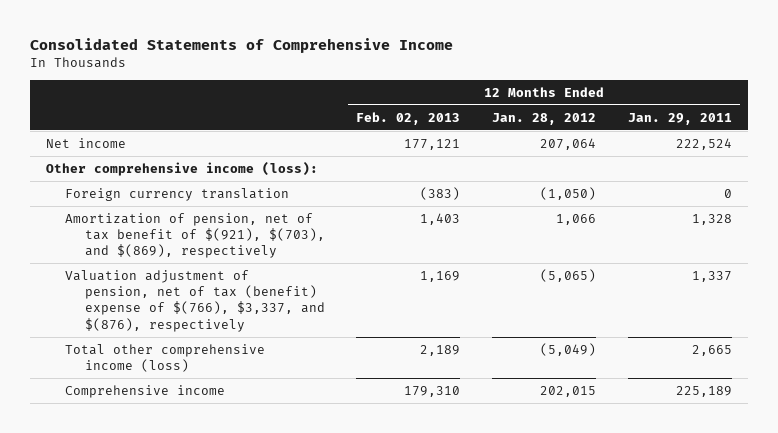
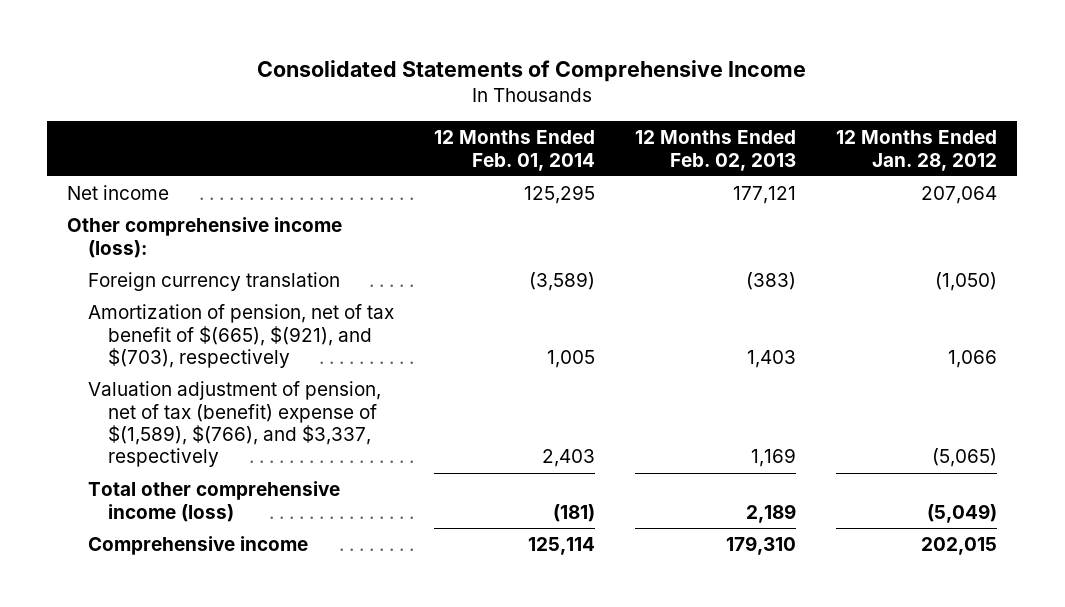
- | 12 Months Ended Feb. 02, 2013 | 12 Months Ended Jan. 28, 2012 | 12 Months Ended Jan. 29, 2011
+ | 12 Months Ended Feb. 01, 2014 | 12 Months Ended Feb. 02, 2013 | 12 Months Ended Jan. 28, 2012
- Amortization of pension, net of tax benefit of $(921), $(703), and $(869), respectively | 1,403 | 1,066 | 1,328
- Valuation adjustment of pension, net of tax (benefit) expense of $(766), $3,337, and $(876), respectively | 1,169 | (5,065) | 1,337
+ Amortization of pension, net of tax benefit of $(665), $(921), and $(703), respectively | 1,005 | 1,403 | 1,066
+ Valuation adjustment of pension, net of tax (benefit) expense of $(1,589), $(766), and $3,337, respectively | 2,403 | 1,169 | (5,065)

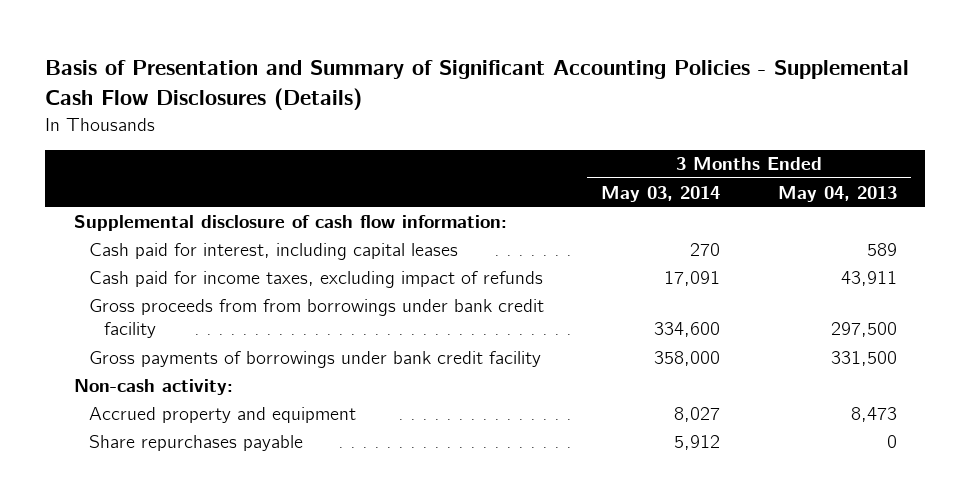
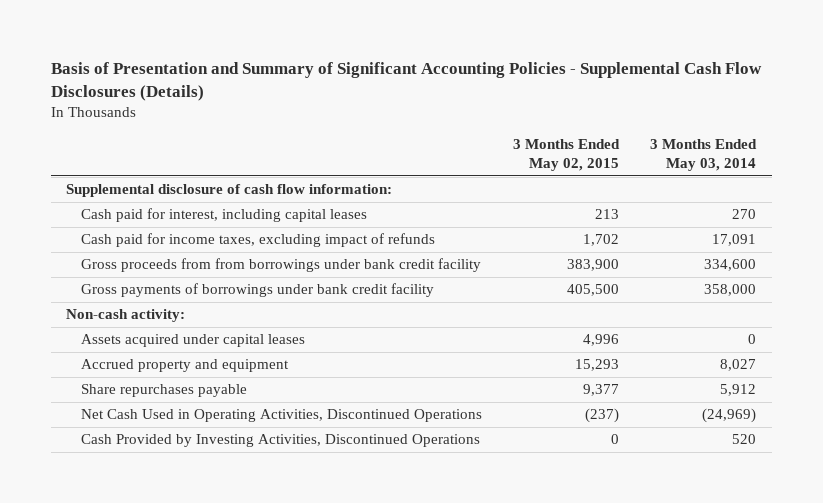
- | 3 Months Ended May 03, 2014 | 3 Months Ended May 04, 2013
+ | 3 Months Ended May 02, 2015 | 3 Months Ended May 03, 2014
+ Assets acquired under capital leases | 4,996 | 0
+ Net Cash Used in Operating Activities, Discontinued Operations | (237) | (24,969)
+ Cash Provided by Investing Activities, Discontinued Operations | 0 | 520

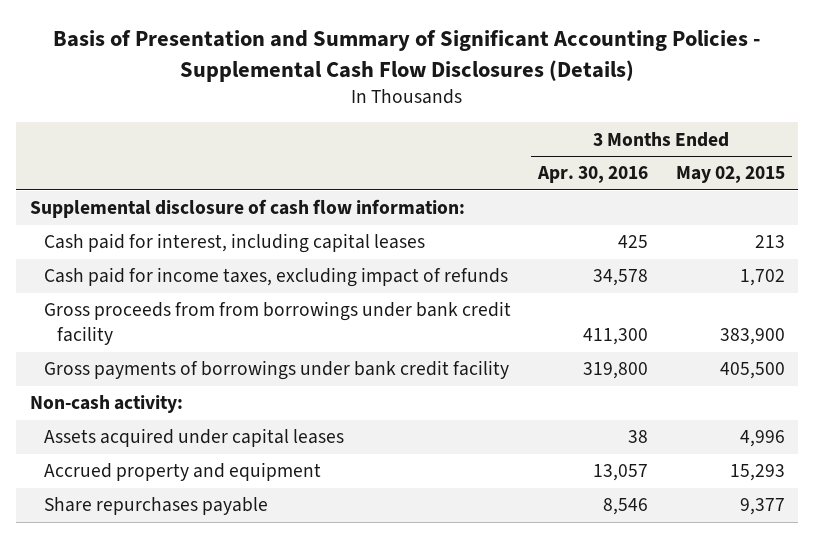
- | 3 Months Ended May 02, 2015 | 3 Months Ended May 03, 2014
+ | 3 Months Ended Apr. 30, 2016 | 3 Months Ended May 02, 2015
- Net Cash Used in Operating Activities, Discontinued Operations | (237) | (24,969)
- Cash Provided by Investing Activities, Discontinued Operations | 0 | 520

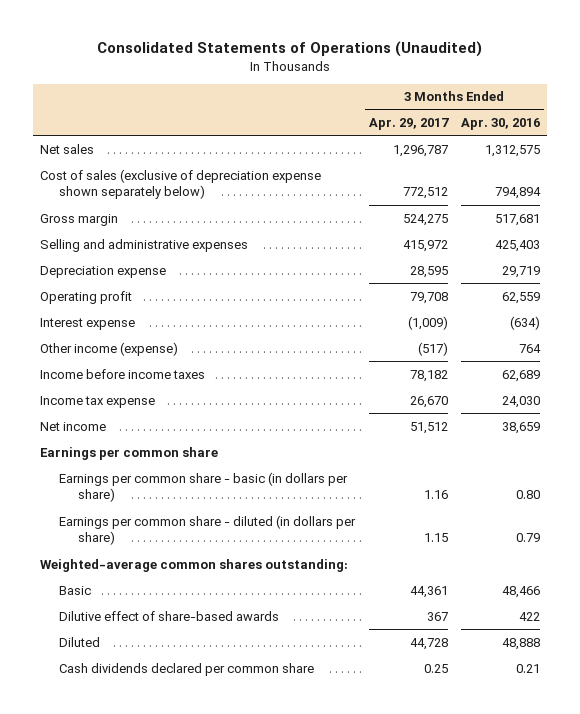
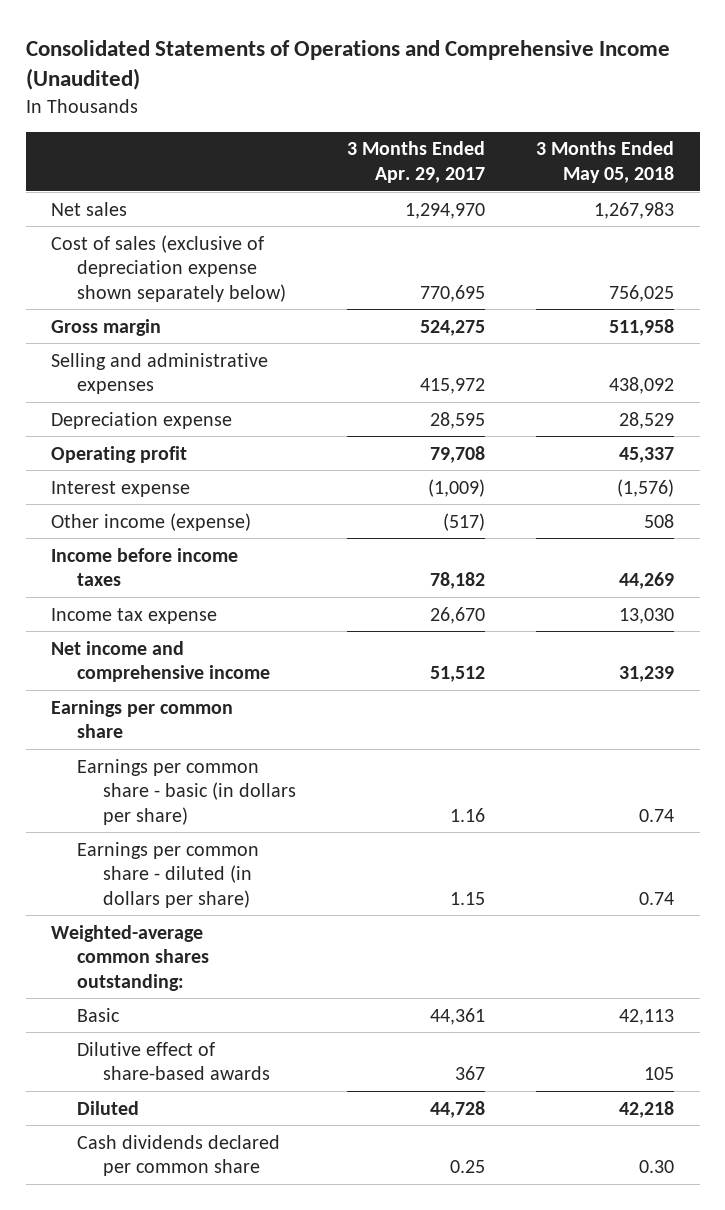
- Consolidated Statements of Operations (Unaudited)
+ Consolidated Statements of Operations and Comprehensive Income (Unaudited)
- | 3 Months Ended Apr. 29, 2017 | 3 Months Ended Apr. 30, 2016
+ | 3 Months Ended Apr. 29, 2017 | 3 Months Ended May 05, 2018
- Net sales | 1,296,787 | 1,312,575
- Cost of sales (exclusive of depreciation expense shown separately below) | 772,512 | 794,894
+ Net sales | 1,294,970 | 1,267,983
+ Cost of sales (exclusive of depreciation expense shown separately below) | 770,695 | 756,025
- Net income | 51,512 | 38,659
+ Net income and comprehensive income | 51,512 | 31,239

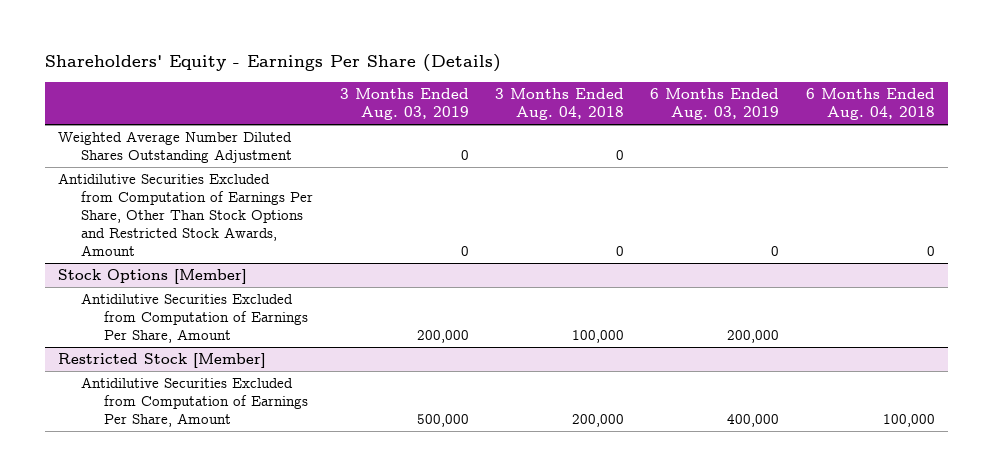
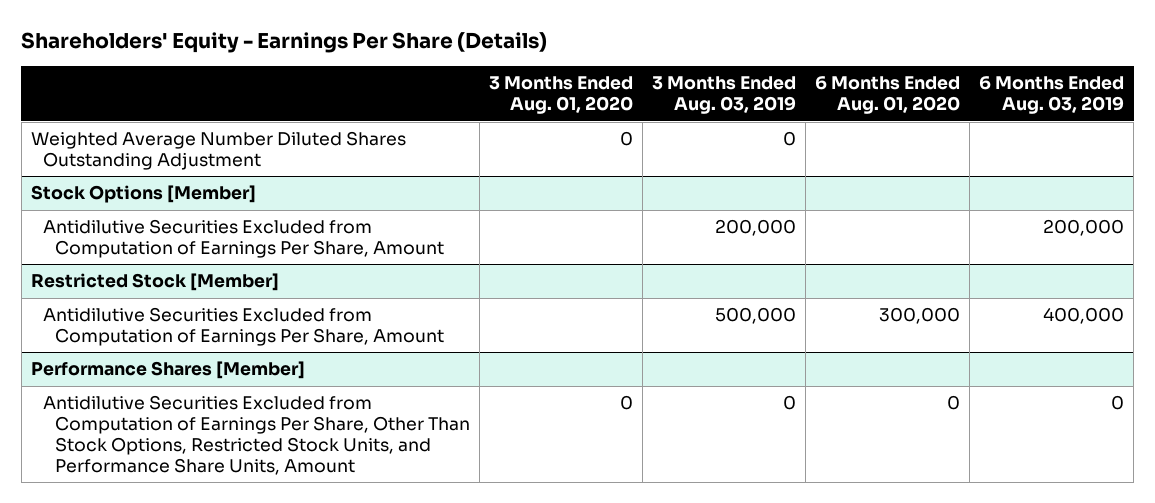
- | 3 Months Ended Aug. 03, 2019 | 3 Months Ended Aug. 04, 2018 | 6 Months Ended Aug. 03, 2019 | 6 Months Ended Aug. 04, 2018
+ | 3 Months Ended Aug. 01, 2020 | 3 Months Ended Aug. 03, 2019 | 6 Months Ended Aug. 01, 2020 | 6 Months Ended Aug. 03, 2019
- Antidilutive Securities Excluded from Computation of Earnings Per Share, Other Than Stock Options and Restricted Stock Awards, Amount | 0 | 0 | 0 | 0
+ Performance Shares [Member]
+ Antidilutive Securities Excluded from Computation of Earnings Per Share, Other Than Stock Options, Restricted Stock Units, and Performance Share Units, Amount | 0 | 0 | 0 | 0

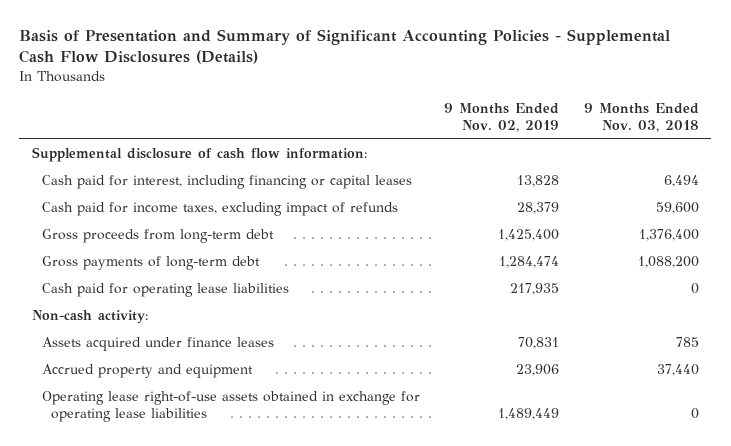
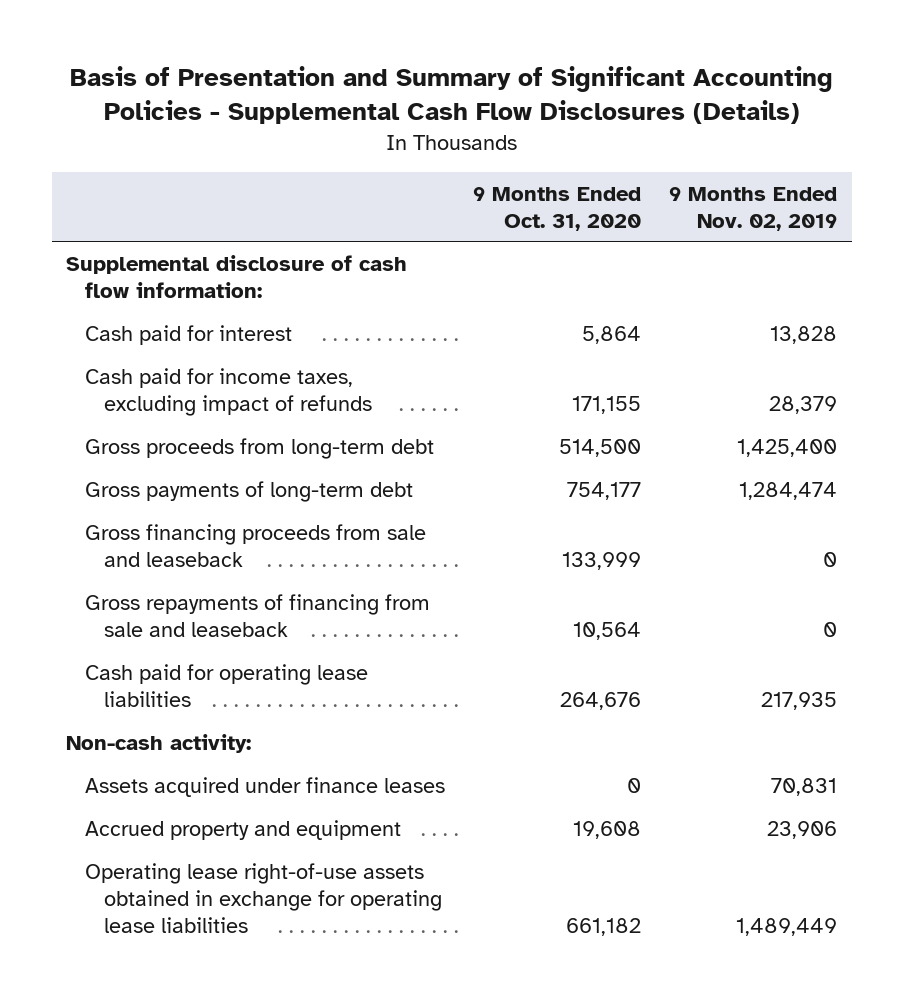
- | 9 Months Ended Nov. 02, 2019 | 9 Months Ended Nov. 03, 2018
+ | 9 Months Ended Oct. 31, 2020 | 9 Months Ended Nov. 02, 2019
- Cash paid for interest, including financing or capital leases | 13,828 | 6,494
+ Cash paid for interest | 5,864 | 13,828
+ Gross financing proceeds from sale and leaseback | 133,999 | 0
+ Gross repayments of financing from sale and leaseback | 10,564 | 0

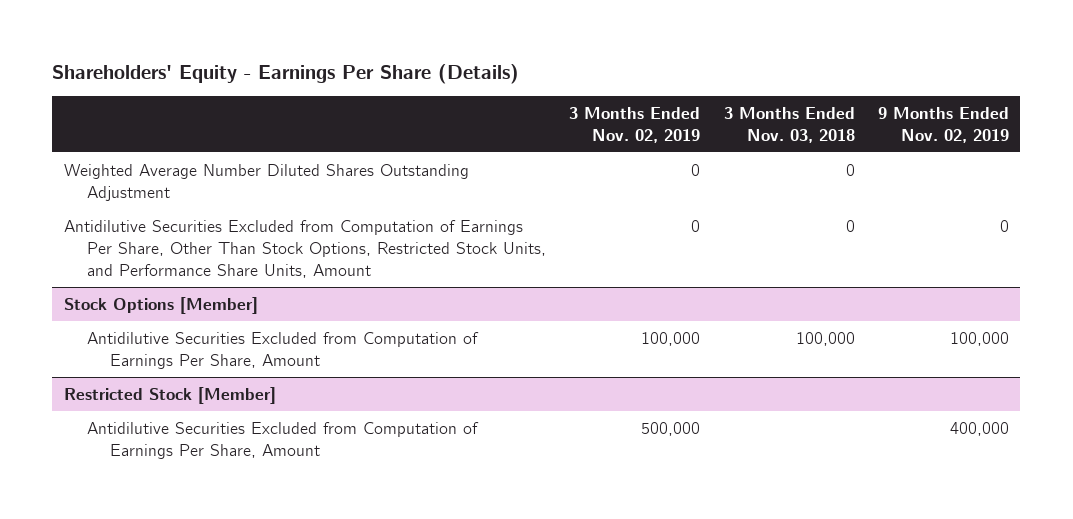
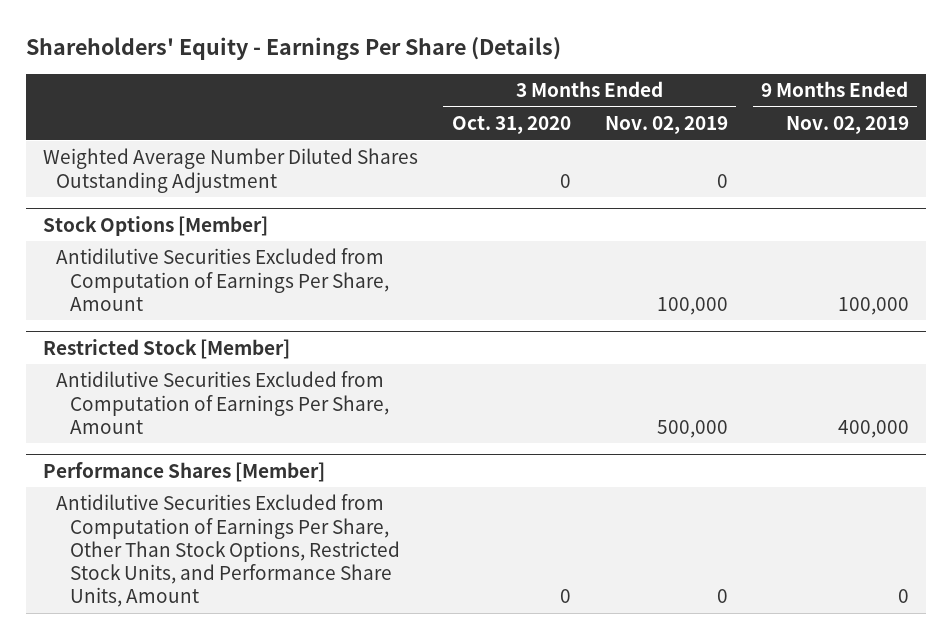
- | 3 Months Ended Nov. 02, 2019 | 3 Months Ended Nov. 03, 2018 | 9 Months Ended Nov. 02, 2019
+ | 3 Months Ended Oct. 31, 2020 | 3 Months Ended Nov. 02, 2019 | 9 Months Ended Nov. 02, 2019
- Antidilutive Securities Excluded from Computation of Earnings Per Share, Other Than Stock Options, Restricted Stock Units, and Performance Share Units, Amount | 0 | 0 | 0
+ Performance Shares [Member]
+ Antidilutive Securities Excluded from Computation of Earnings Per Share, Other Than Stock Options, Restricted Stock Units, and Performance Share Units, Amount | 0 | 0 | 0

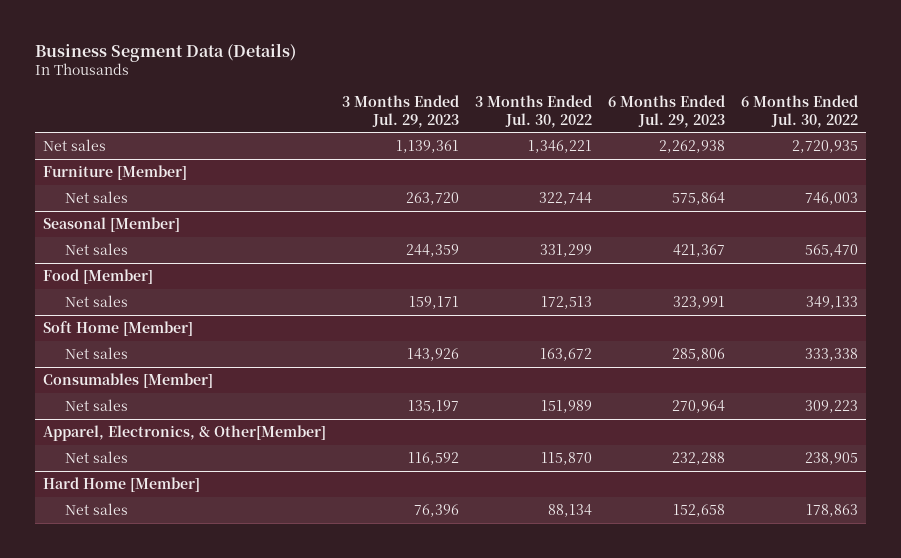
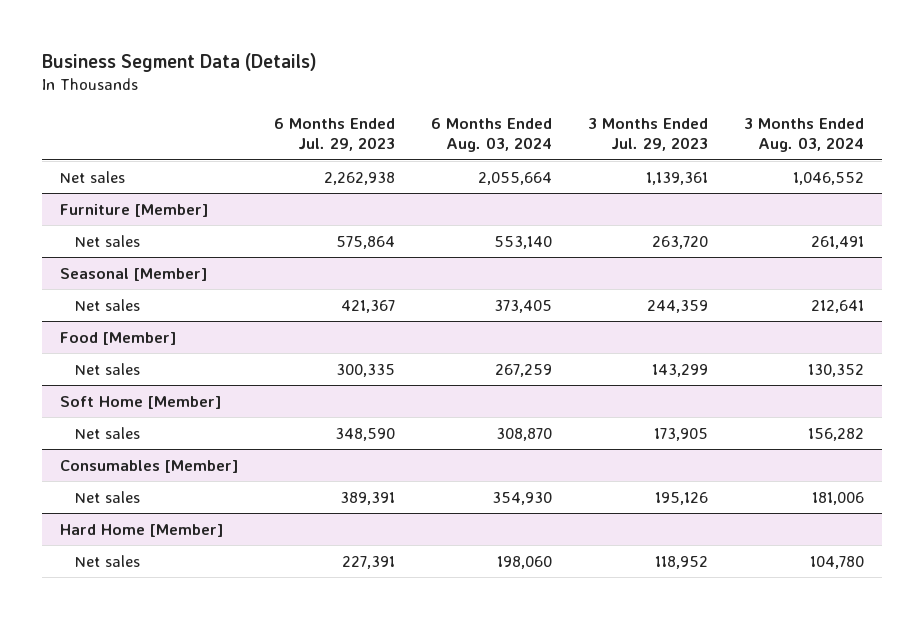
- | 3 Months Ended Jul. 29, 2023 | 3 Months Ended Jul. 30, 2022 | 6 Months Ended Jul. 29, 2023 | 6 Months Ended Jul. 30, 2022
+ | 6 Months Ended Jul. 29, 2023 | 6 Months Ended Aug. 03, 2024 | 3 Months Ended Jul. 29, 2023 | 3 Months Ended Aug. 03, 2024
@ Food [Member]
- Net sales | 159,171 | 172,513 | 323,991 | 349,133
+ Net sales | 300,335 | 267,259 | 143,299 | 130,352
@ Soft Home [Member]
- Net sales | 143,926 | 163,672 | 285,806 | 333,338
+ Net sales | 348,590 | 308,870 | 173,905 | 156,282
@ Consumables [Member]
- Net sales | 135,197 | 151,989 | 270,964 | 309,223
- Apparel, Electronics, & Other[Member]
- Net sales | 116,592 | 115,870 | 232,288 | 238,905
@ Consumables [Member]
+ Net sales | 389,391 | 354,930 | 195,126 | 181,006
@ Hard Home [Member]
- Net sales | 76,396 | 88,134 | 152,658 | 178,863
+ Net sales | 227,391 | 198,060 | 118,952 | 104,780

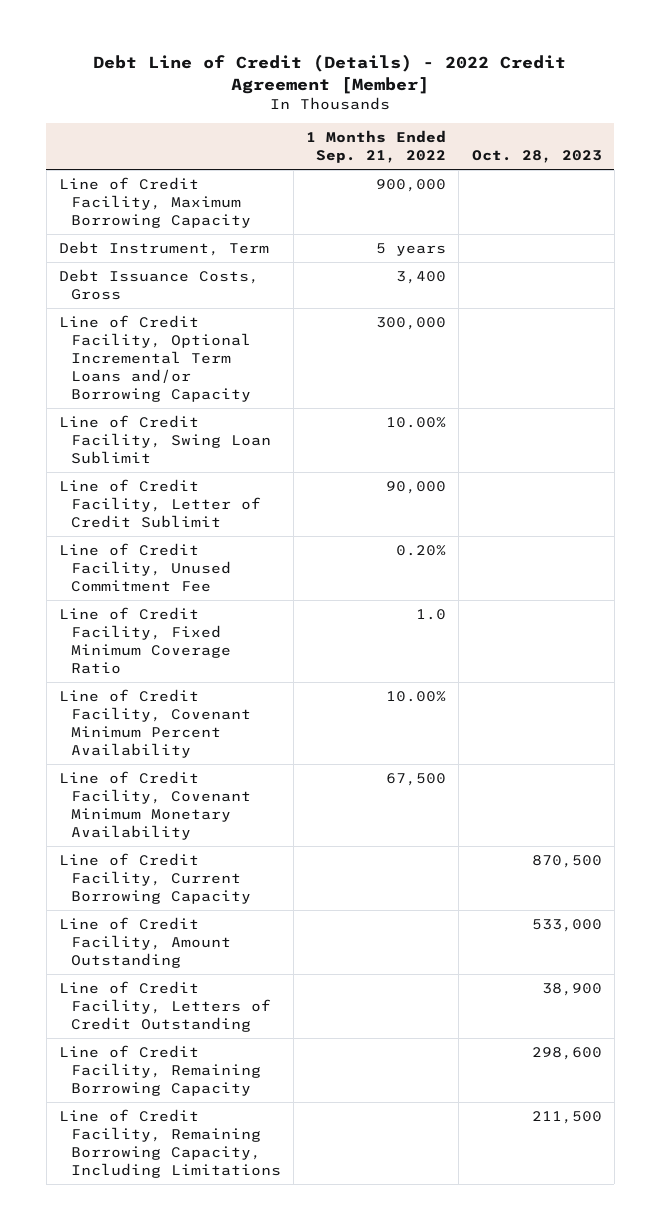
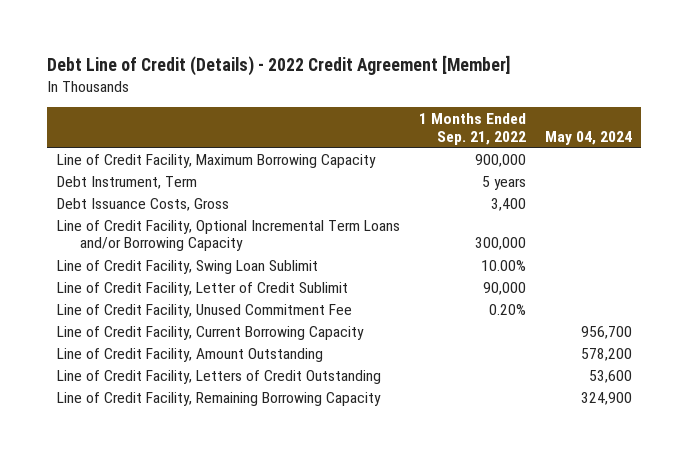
- | 1 Months Ended Sep. 21, 2022 | Oct. 28, 2023
+ | 1 Months Ended Sep. 21, 2022 | May 04, 2024
- Line of Credit Facility, Fixed Minimum Coverage Ratio | 1.0 |
- Line of Credit Facility, Covenant Minimum Percent Availability | 10.00% |
- Line of Credit Facility, Covenant Minimum Monetary Availability | 67,500 |
- Line of Credit Facility, Remaining Borrowing Capacity, Including Limitations | | 211,500

